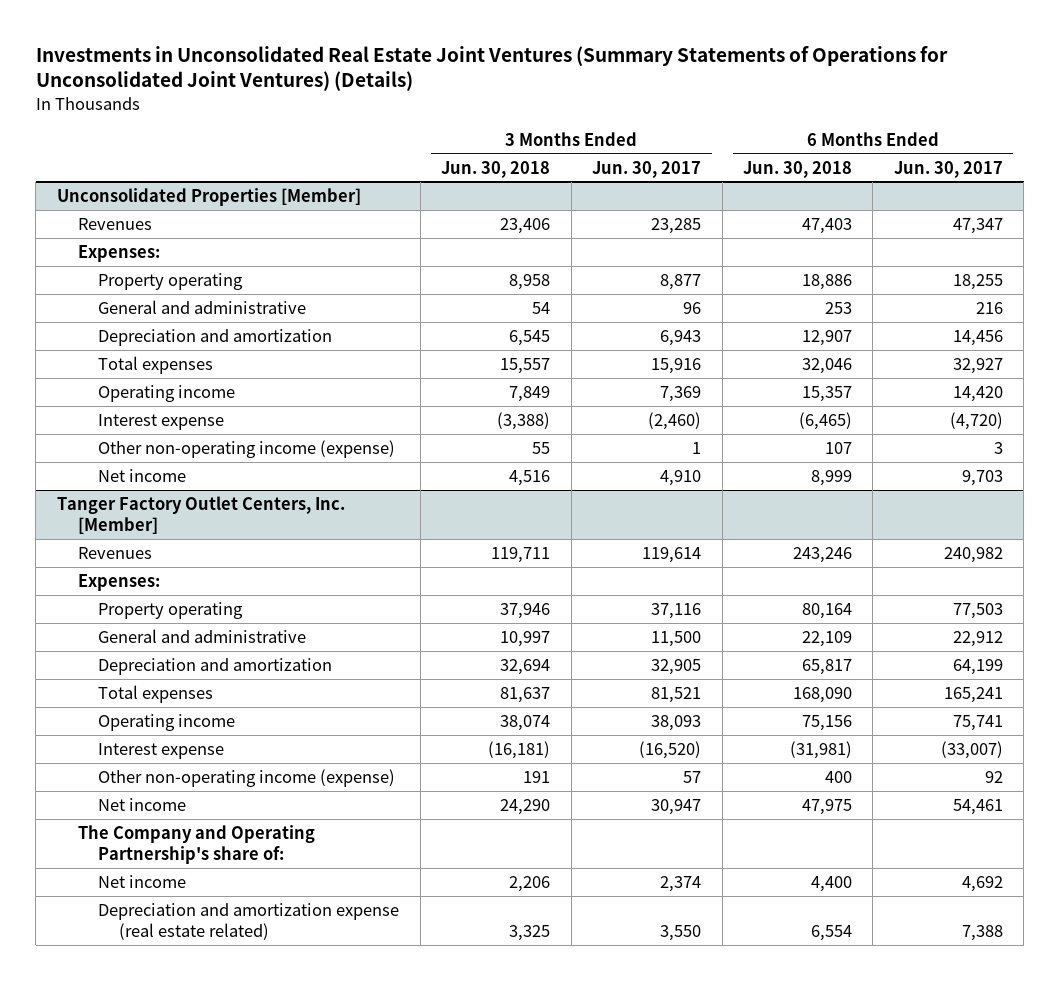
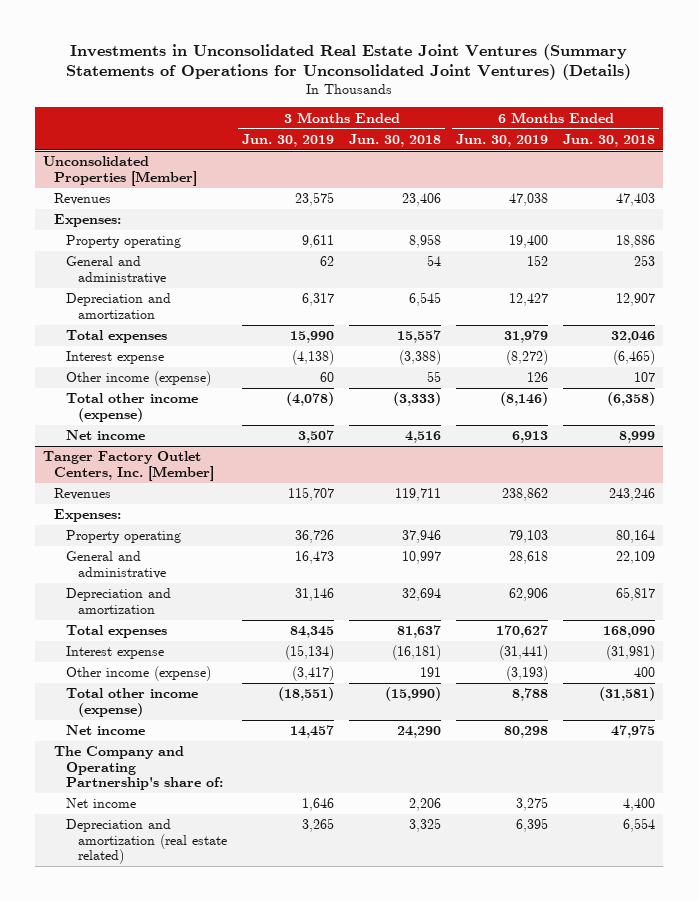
- | 3 Months Ended Jun. 30, 2018 | 3 Months Ended Jun. 30, 2017 | 6 Months Ended Jun. 30, 2018 | 6 Months Ended Jun. 30, 2017
+ | 3 Months Ended Jun. 30, 2019 | 3 Months Ended Jun. 30, 2018 | 6 Months Ended Jun. 30, 2019 | 6 Months Ended Jun. 30, 2018
@ Unconsolidated Properties [Member]
- Operating income | 7,849 | 7,369 | 15,357 | 14,420
- Other non-operating income (expense) | 55 | 1 | 107 | 3
+ Other income (expense) | 60 | 55 | 126 | 107
+ Total other income (expense) | (4,078) | (3,333) | (8,146) | (6,358)
@ Tanger Factory Outlet Centers, Inc. [Member]
- Operating income | 38,074 | 38,093 | 75,156 | 75,741
- Other non-operating income (expense) | 191 | 57 | 400 | 92
+ Other income (expense) | (3,417) | 191 | (3,193) | 400
+ Total other income (expense) | (18,551) | (15,990) | 8,788 | (31,581)
- Depreciation and amortization expense (real estate related) | 3,325 | 3,550 | 6,554 | 7,388
+ Depreciation and amortization (real estate related) | 3,265 | 3,325 | 6,395 | 6,554

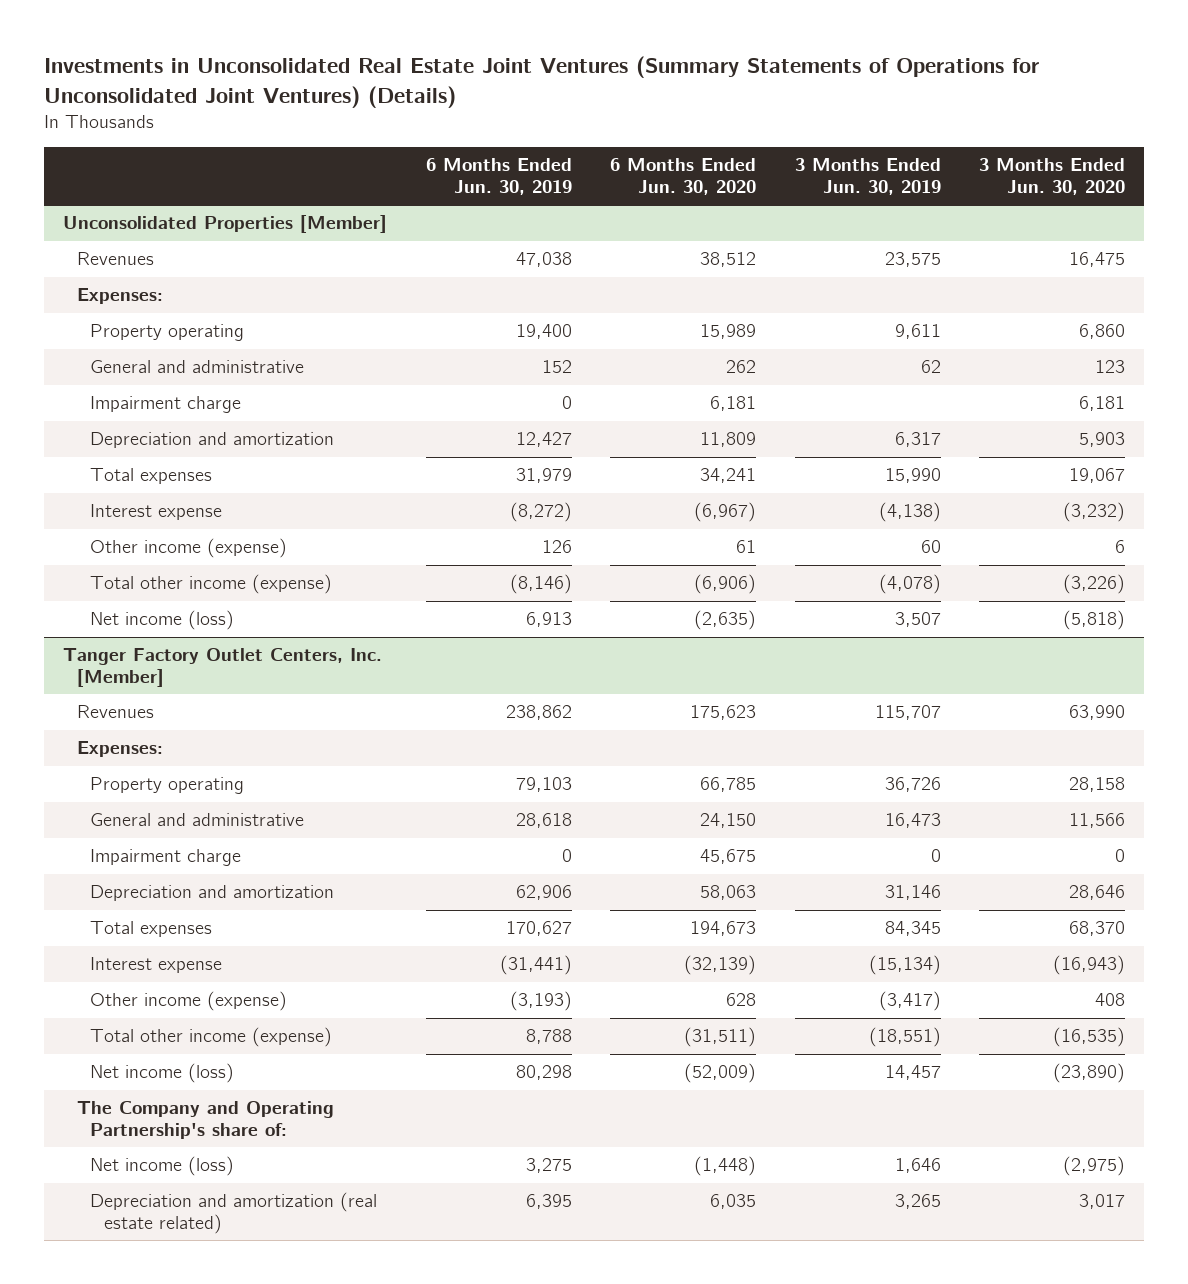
- | 3 Months Ended Jun. 30, 2019 | 3 Months Ended Jun. 30, 2018 | 6 Months Ended Jun. 30, 2019 | 6 Months Ended Jun. 30, 2018
+ | 6 Months Ended Jun. 30, 2019 | 6 Months Ended Jun. 30, 2020 | 3 Months Ended Jun. 30, 2019 | 3 Months Ended Jun. 30, 2020
@ Unconsolidated Properties [Member]
+ Impairment charge | 0 | 6,181 | | 6,181
- Net income | 3,507 | 4,516 | 6,913 | 8,999
+ Net income (loss) | 6,913 | (2,635) | 3,507 | (5,818)
@ Tanger Factory Outlet Centers, Inc. [Member]
+ Impairment charge | 0 | 45,675 | 0 | 0
- Net income | 14,457 | 24,290 | 80,298 | 47,975
+ Net income (loss) | 80,298 | (52,009) | 14,457 | (23,890)
- Net income | 1,646 | 2,206 | 3,275 | 4,400
+ Net income (loss) | 3,275 | (1,448) | 1,646 | (2,975)

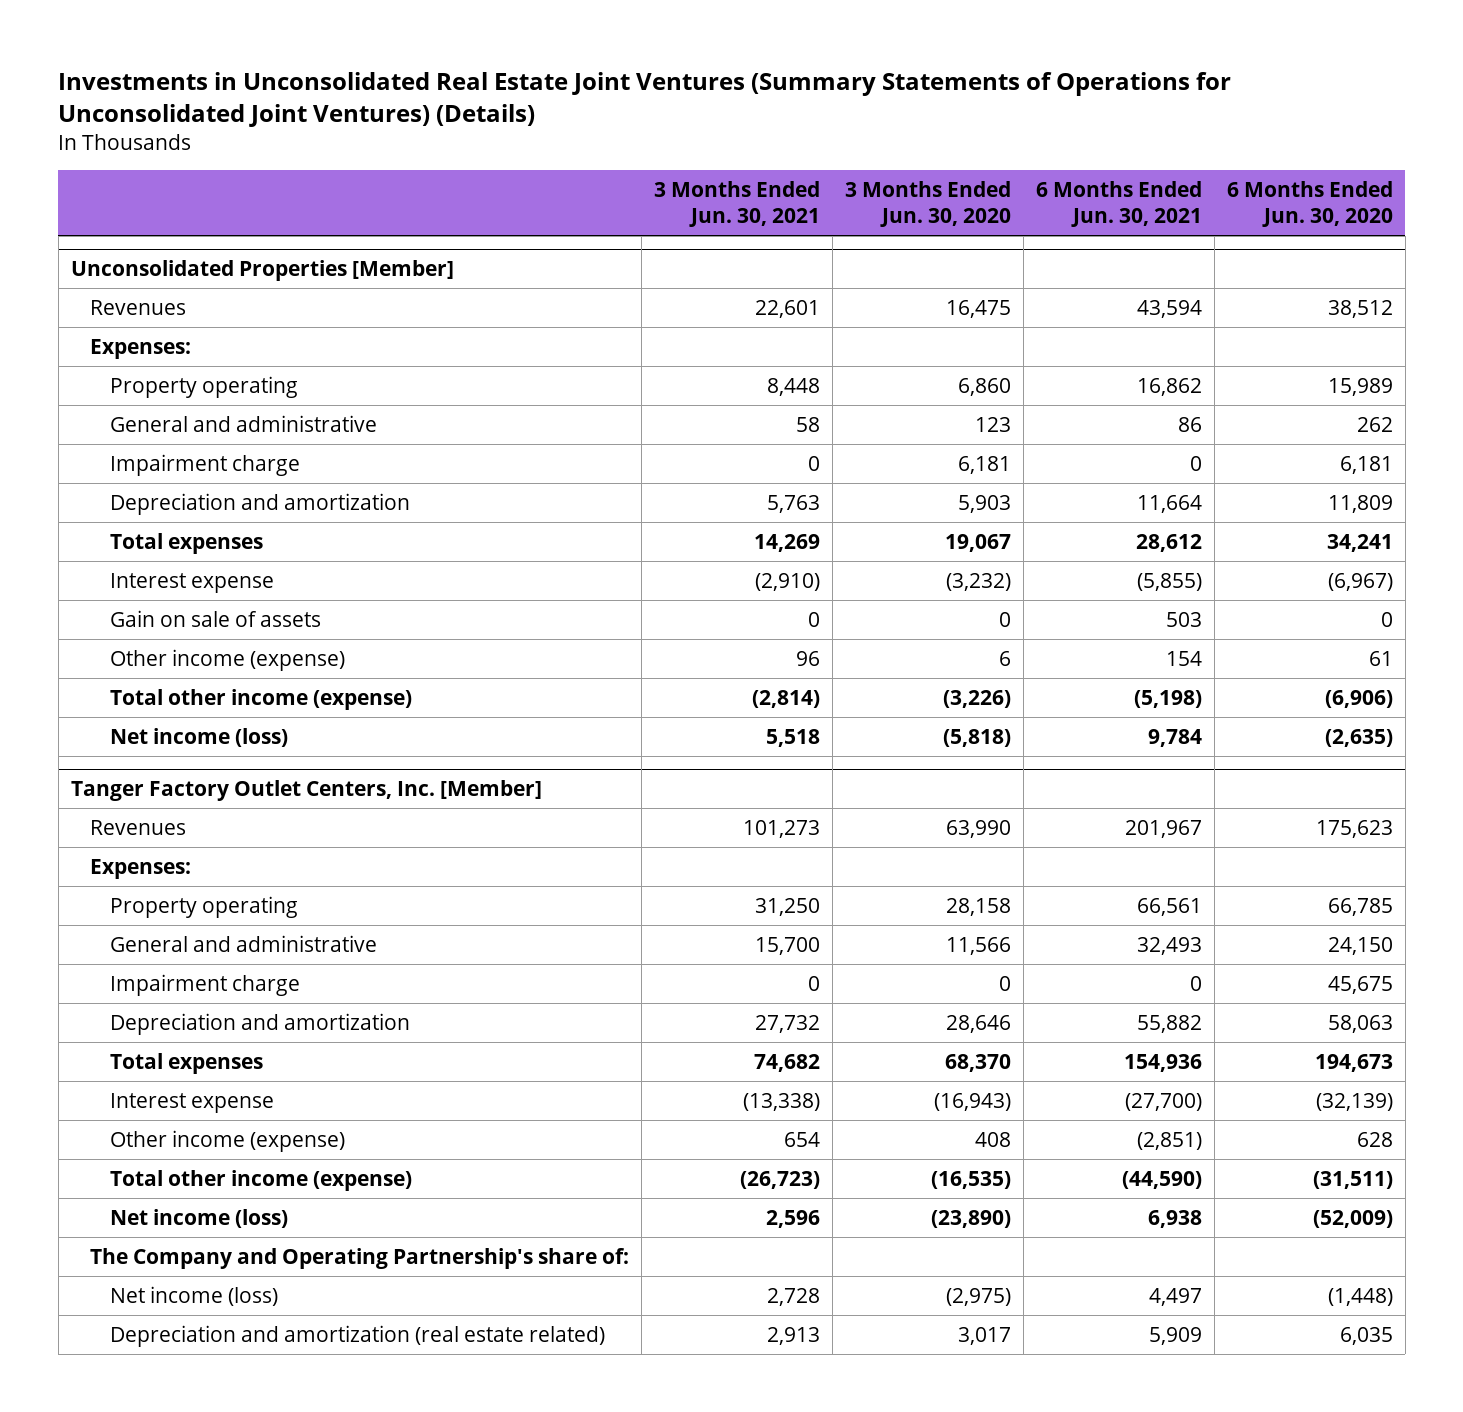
- | 6 Months Ended Jun. 30, 2019 | 6 Months Ended Jun. 30, 2020 | 3 Months Ended Jun. 30, 2019 | 3 Months Ended Jun. 30, 2020
+ | 3 Months Ended Jun. 30, 2021 | 3 Months Ended Jun. 30, 2020 | 6 Months Ended Jun. 30, 2021 | 6 Months Ended Jun. 30, 2020
@ Unconsolidated Properties [Member]
+ Gain on sale of assets | 0 | 0 | 503 | 0

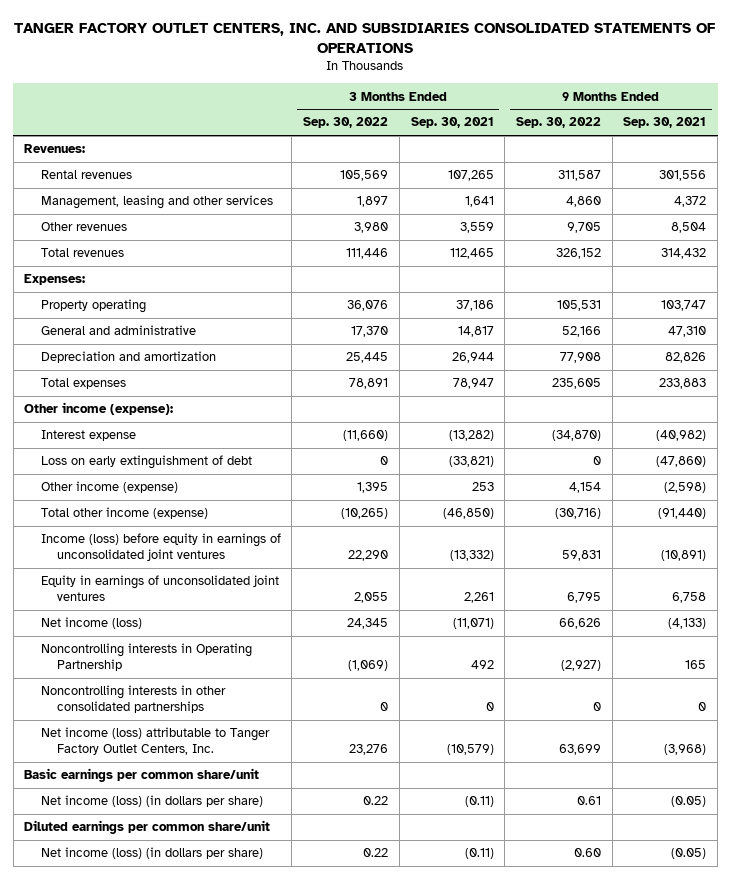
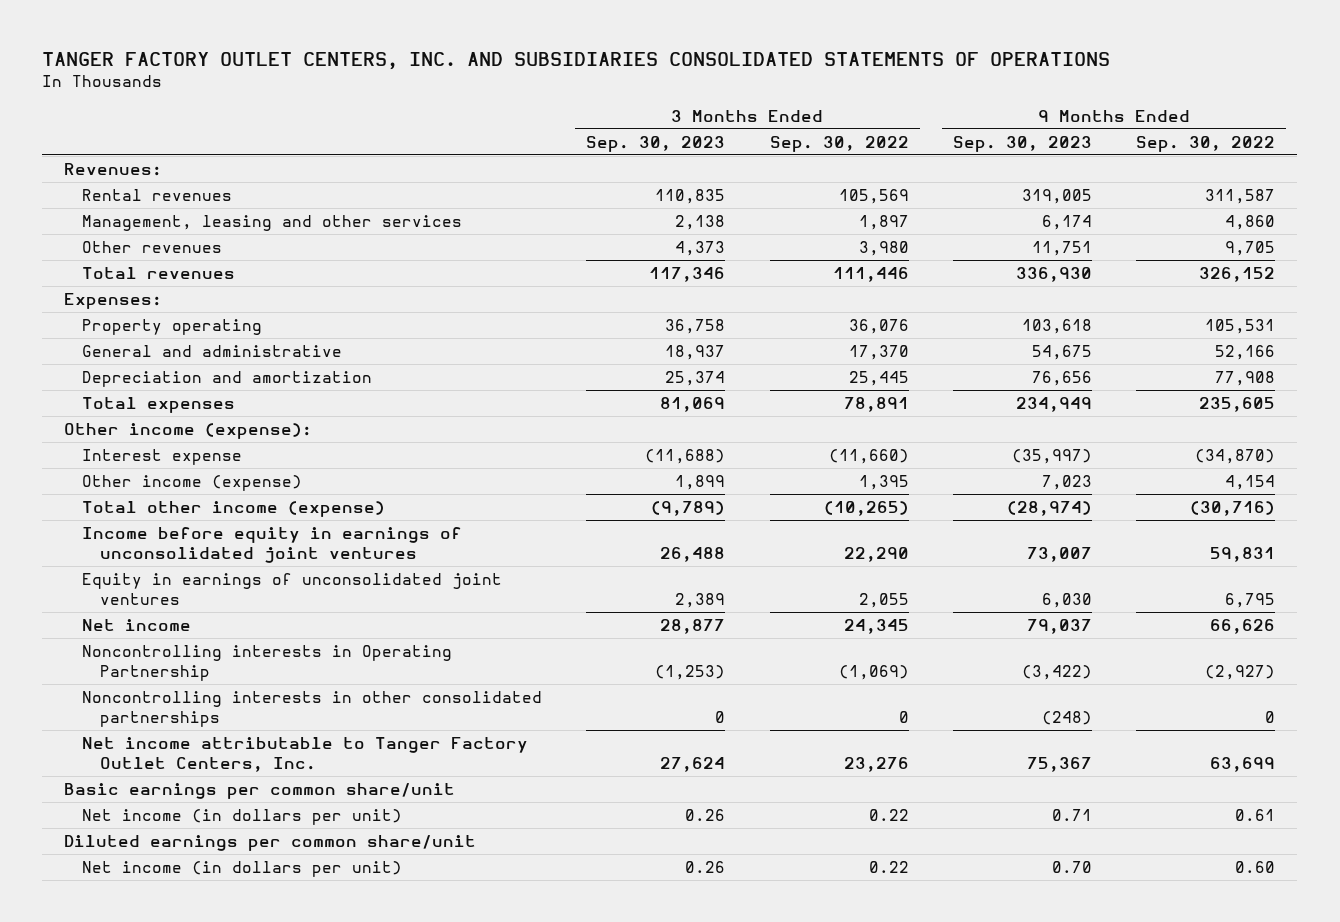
- | 3 Months Ended Sep. 30, 2022 | 3 Months Ended Sep. 30, 2021 | 9 Months Ended Sep. 30, 2022 | 9 Months Ended Sep. 30, 2021
+ | 3 Months Ended Sep. 30, 2023 | 3 Months Ended Sep. 30, 2022 | 9 Months Ended Sep. 30, 2023 | 9 Months Ended Sep. 30, 2022
- Loss on early extinguishment of debt | 0 | (33,821) | 0 | (47,860)
- Income (loss) before equity in earnings of unconsolidated joint ventures | 22,290 | (13,332) | 59,831 | (10,891)
+ Income before equity in earnings of unconsolidated joint ventures | 26,488 | 22,290 | 73,007 | 59,831
- Net income (loss) | 24,345 | (11,071) | 66,626 | (4,133)
+ Net income | 28,877 | 24,345 | 79,037 | 66,626
- Net income (loss) attributable to Tanger Factory Outlet Centers, Inc. | 23,276 | (10,579) | 63,699 | (3,968)
+ Net income attributable to Tanger Factory Outlet Centers, Inc. | 27,624 | 23,276 | 75,367 | 63,699
- Net income (loss) (in dollars per share) | 0.22 | (0.11) | 0.61 | (0.05)
+ Net income (in dollars per unit) | 0.26 | 0.22 | 0.71 | 0.61
- Net income (loss) (in dollars per share) | 0.22 | (0.11) | 0.60 | (0.05)
+ Net income (in dollars per unit) | 0.26 | 0.22 | 0.70 | 0.60

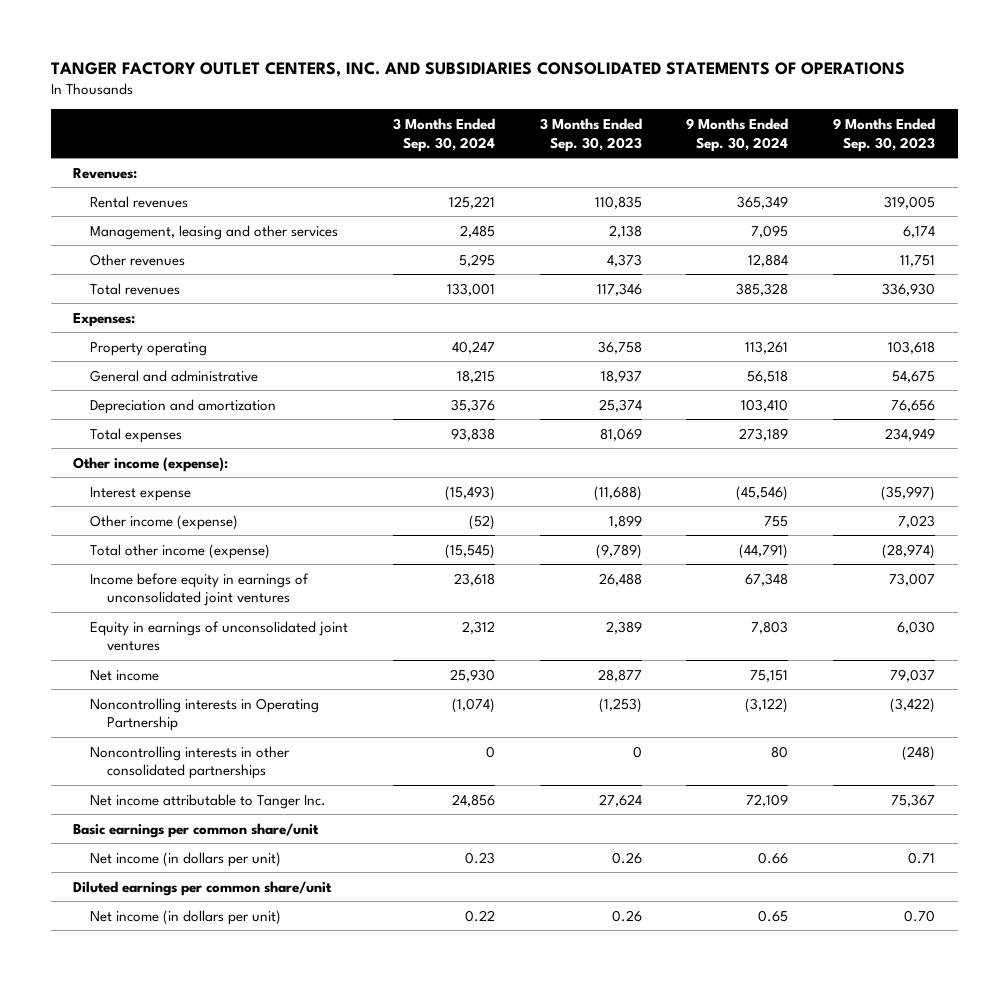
- | 3 Months Ended Sep. 30, 2023 | 3 Months Ended Sep. 30, 2022 | 9 Months Ended Sep. 30, 2023 | 9 Months Ended Sep. 30, 2022
+ | 3 Months Ended Sep. 30, 2024 | 3 Months Ended Sep. 30, 2023 | 9 Months Ended Sep. 30, 2024 | 9 Months Ended Sep. 30, 2023
- Net income attributable to Tanger Factory Outlet Centers, Inc. | 27,624 | 23,276 | 75,367 | 63,699
+ Net income attributable to Tanger Inc. | 24,856 | 27,624 | 72,109 | 75,367

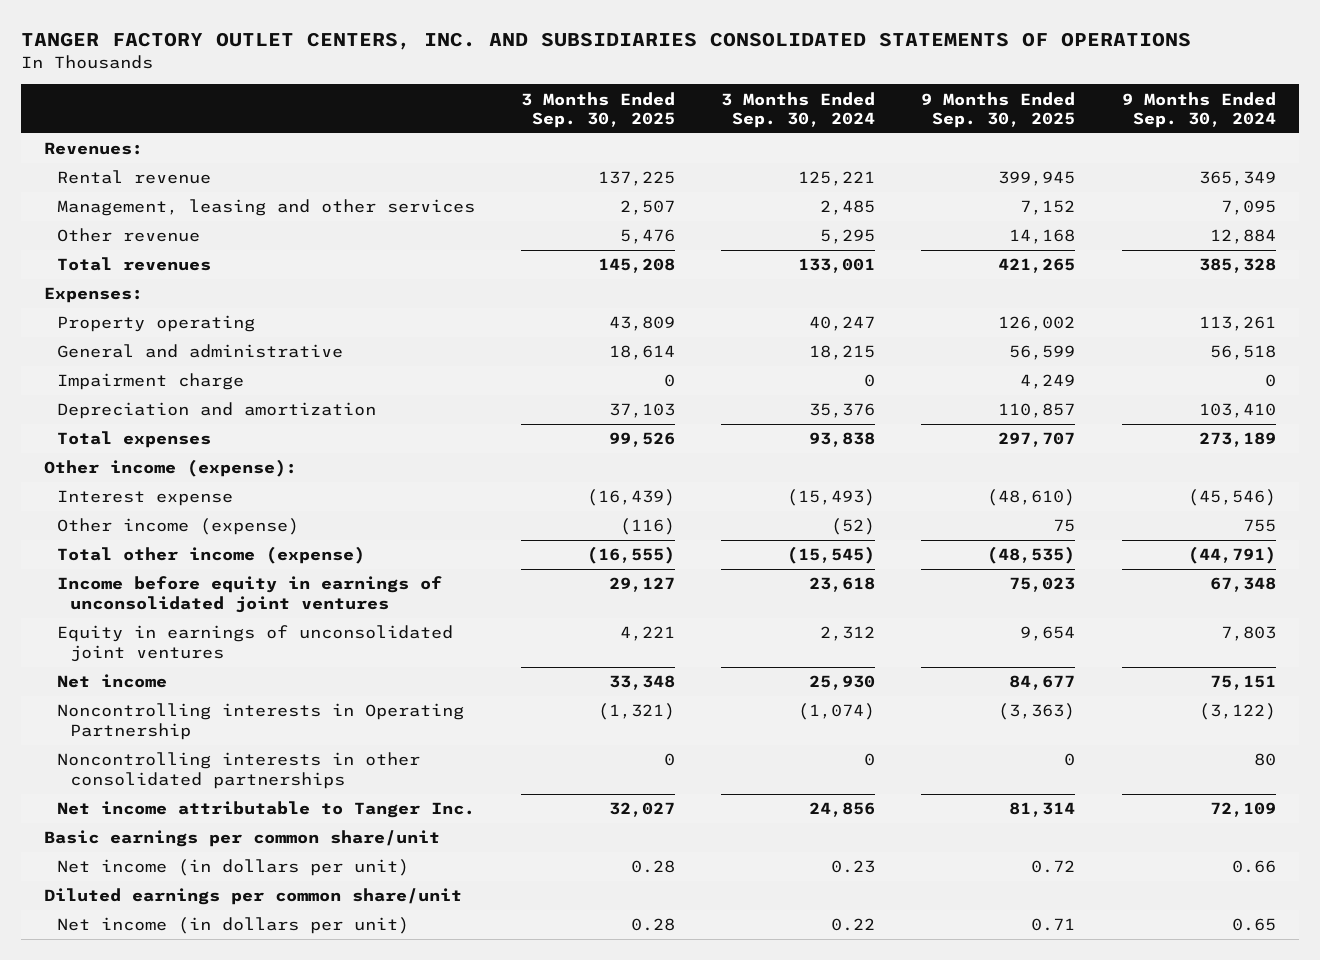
- | 3 Months Ended Sep. 30, 2024 | 3 Months Ended Sep. 30, 2023 | 9 Months Ended Sep. 30, 2024 | 9 Months Ended Sep. 30, 2023
+ | 3 Months Ended Sep. 30, 2025 | 3 Months Ended Sep. 30, 2024 | 9 Months Ended Sep. 30, 2025 | 9 Months Ended Sep. 30, 2024
- Rental revenues | 125,221 | 110,835 | 365,349 | 319,005
+ Rental revenue | 137,225 | 125,221 | 399,945 | 365,349
- Other revenues | 5,295 | 4,373 | 12,884 | 11,751
+ Other revenue | 5,476 | 5,295 | 14,168 | 12,884
+ Impairment charge | 0 | 0 | 4,249 | 0

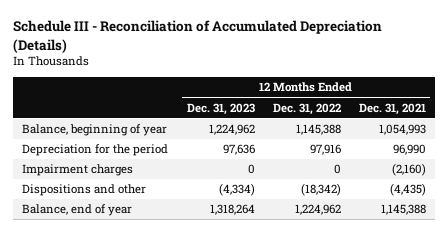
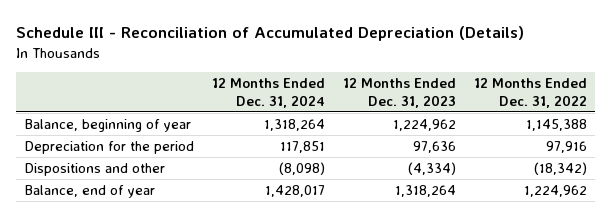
- | 12 Months Ended Dec. 31, 2023 | 12 Months Ended Dec. 31, 2022 | 12 Months Ended Dec. 31, 2021
+ | 12 Months Ended Dec. 31, 2024 | 12 Months Ended Dec. 31, 2023 | 12 Months Ended Dec. 31, 2022
- Impairment charges | 0 | 0 | (2,160)

